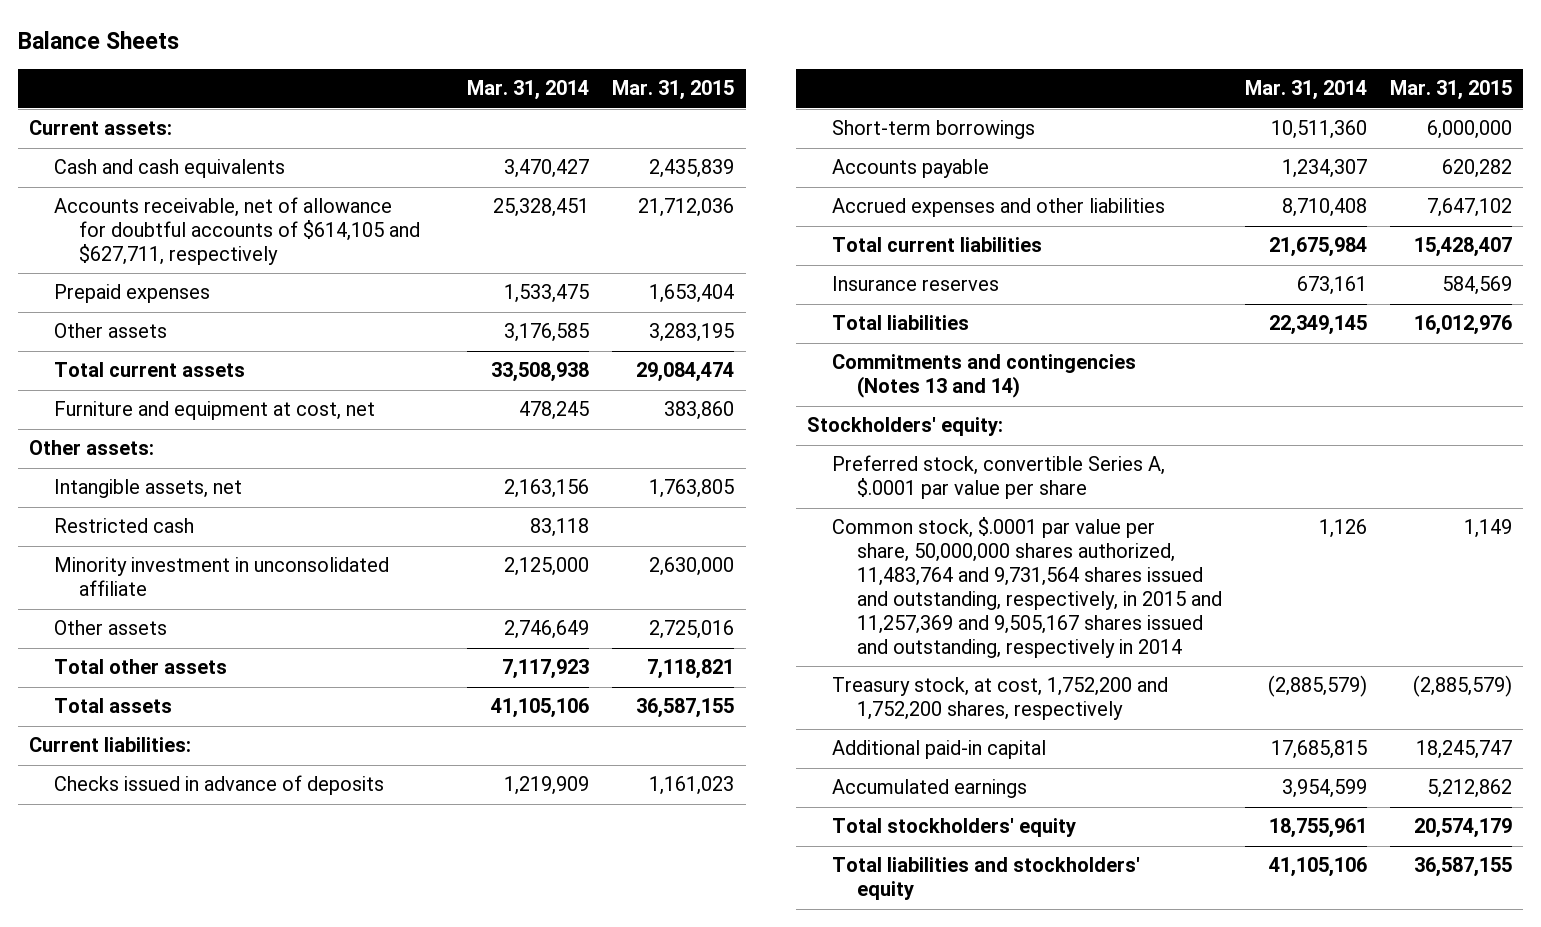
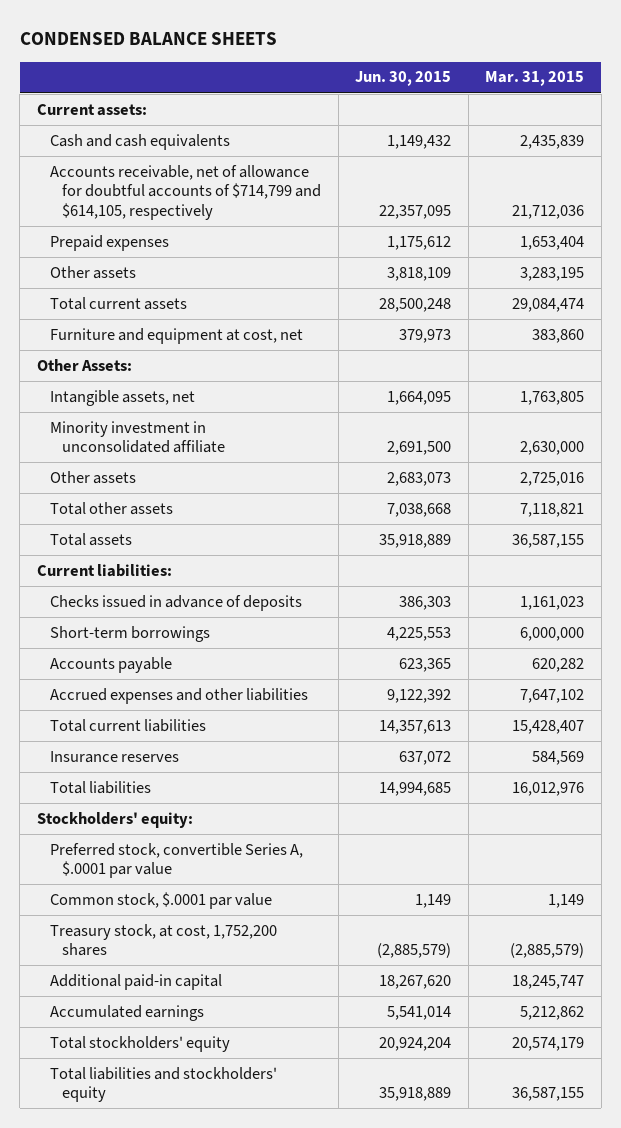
- Balance Sheets
+ CONDENSED BALANCE SHEETS
- | Mar. 31, 2014 | Mar. 31, 2015
+ | Jun. 30, 2015 | Mar. 31, 2015
- Accounts receivable, net of allowance for doubtful accounts of $614,105 and $627,711, respectively | 25,328,451 | 21,712,036
+ Accounts receivable, net of allowance for doubtful accounts of $714,799 and $614,105, respectively | 22,357,095 | 21,712,036
- Other assets:
+ Other Assets:
- Restricted cash | 83,118 |
- Commitments and contingencies (Notes 13 and 14)
- Preferred stock, convertible Series A, $.0001 par value per share
- Common stock, $.0001 par value per share, 50,000,000 shares authorized, 11,483,764 and 9,731,564 shares issued and outstanding, respectively, in 2015 and 11,257,369 and 9,505,167 shares issued and outstanding, respectively in 2014 | 1,126 | 1,149
- Treasury stock, at cost, 1,752,200 and 1,752,200 shares, respectively | (2,885,579) | (2,885,579)
+ Preferred stock, convertible Series A, $.0001 par value
+ Common stock, $.0001 par value | 1,149 | 1,149
+ Treasury stock, at cost, 1,752,200 shares | (2,885,579) | (2,885,579)

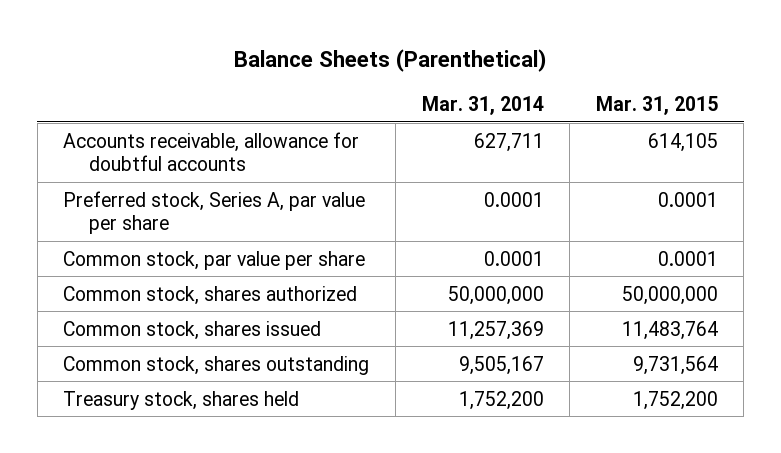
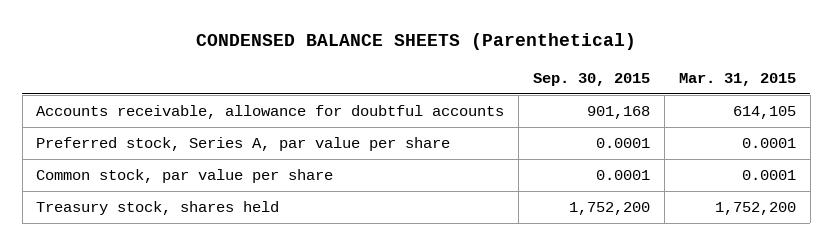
- Balance Sheets (Parenthetical)
+ CONDENSED BALANCE SHEETS (Parenthetical)
- | Mar. 31, 2014 | Mar. 31, 2015
+ | Sep. 30, 2015 | Mar. 31, 2015
- Common stock, shares authorized | 50,000,000 | 50,000,000
- Common stock, shares issued | 11,257,369 | 11,483,764
- Common stock, shares outstanding | 9,505,167 | 9,731,564

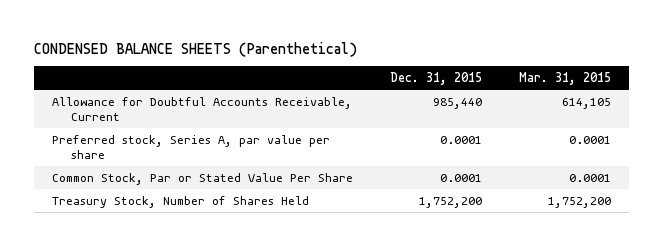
- | Sep. 30, 2015 | Mar. 31, 2015
+ | Dec. 31, 2015 | Mar. 31, 2015
- Accounts receivable, allowance for doubtful accounts | 901,168 | 614,105
+ Allowance for Doubtful Accounts Receivable, Current | 985,440 | 614,105
- Common stock, par value per share | 0.0001 | 0.0001
- Treasury stock, shares held | 1,752,200 | 1,752,200
+ Common Stock, Par or Stated Value Per Share | 0.0001 | 0.0001
+ Treasury Stock, Number of Shares Held | 1,752,200 | 1,752,200

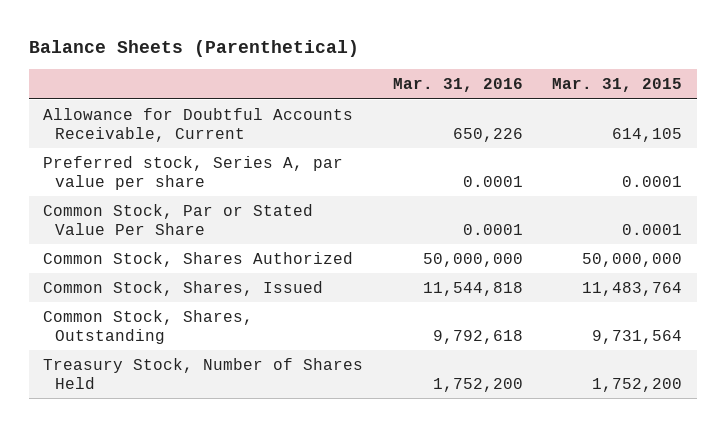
- CONDENSED BALANCE SHEETS (Parenthetical)
+ Balance Sheets (Parenthetical)
- | Dec. 31, 2015 | Mar. 31, 2015
+ | Mar. 31, 2016 | Mar. 31, 2015
+ Common Stock, Shares Authorized | 50,000,000 | 50,000,000
+ Common Stock, Shares, Issued | 11,544,818 | 11,483,764
+ Common Stock, Shares, Outstanding | 9,792,618 | 9,731,564

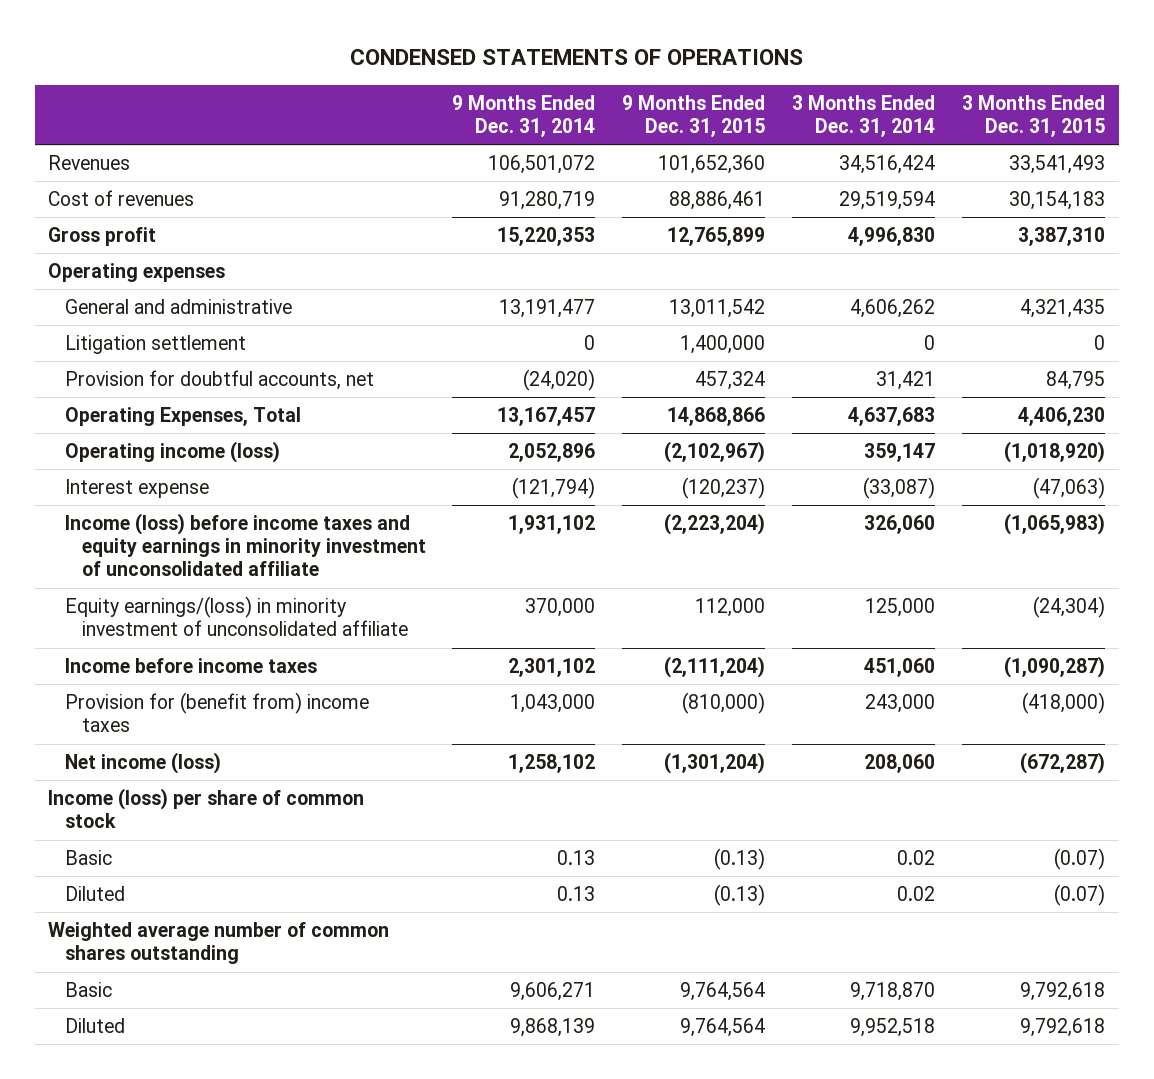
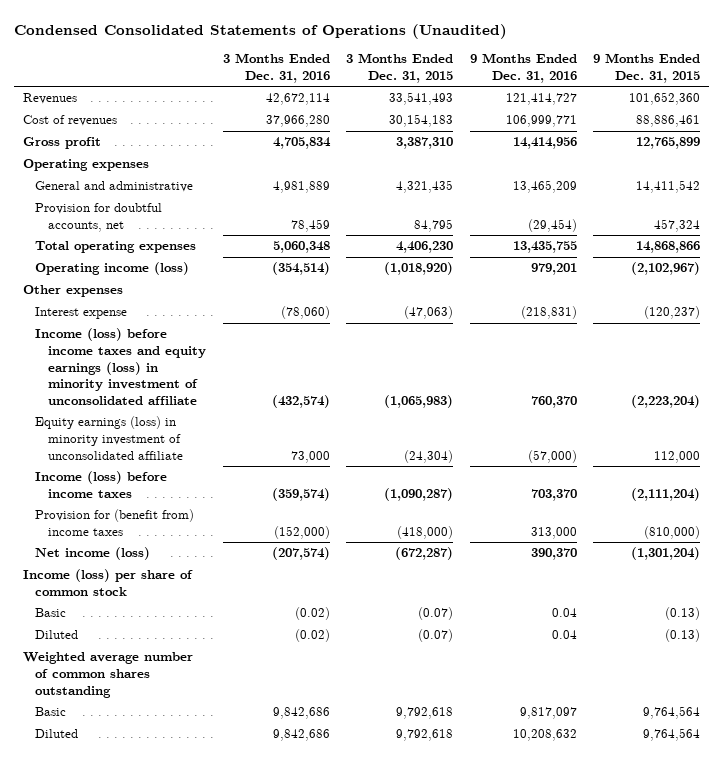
- CONDENSED STATEMENTS OF OPERATIONS
+ Condensed Consolidated Statements of Operations (Unaudited)
- | 9 Months Ended Dec. 31, 2014 | 9 Months Ended Dec. 31, 2015 | 3 Months Ended Dec. 31, 2014 | 3 Months Ended Dec. 31, 2015
+ | 3 Months Ended Dec. 31, 2016 | 3 Months Ended Dec. 31, 2015 | 9 Months Ended Dec. 31, 2016 | 9 Months Ended Dec. 31, 2015
- General and administrative | 13,191,477 | 13,011,542 | 4,606,262 | 4,321,435
- Litigation settlement | 0 | 1,400,000 | 0 | 0
+ General and administrative | 4,981,889 | 4,321,435 | 13,465,209 | 14,411,542
- Operating Expenses, Total | 13,167,457 | 14,868,866 | 4,637,683 | 4,406,230
+ Total operating expenses | 5,060,348 | 4,406,230 | 13,435,755 | 14,868,866
+ Other expenses
- Income (loss) before income taxes and equity earnings in minority investment of unconsolidated affiliate | 1,931,102 | (2,223,204) | 326,060 | (1,065,983)
- Equity earnings/(loss) in minority investment of unconsolidated affiliate | 370,000 | 112,000 | 125,000 | (24,304)
- Income before income taxes | 2,301,102 | (2,111,204) | 451,060 | (1,090,287)
+ Income (loss) before income taxes and equity earnings (loss) in minority investment of unconsolidated affiliate | (432,574) | (1,065,983) | 760,370 | (2,223,204)
+ Equity earnings (loss) in minority investment of unconsolidated affiliate | 73,000 | (24,304) | (57,000) | 112,000
+ Income (loss) before income taxes | (359,574) | (1,090,287) | 703,370 | (2,111,204)

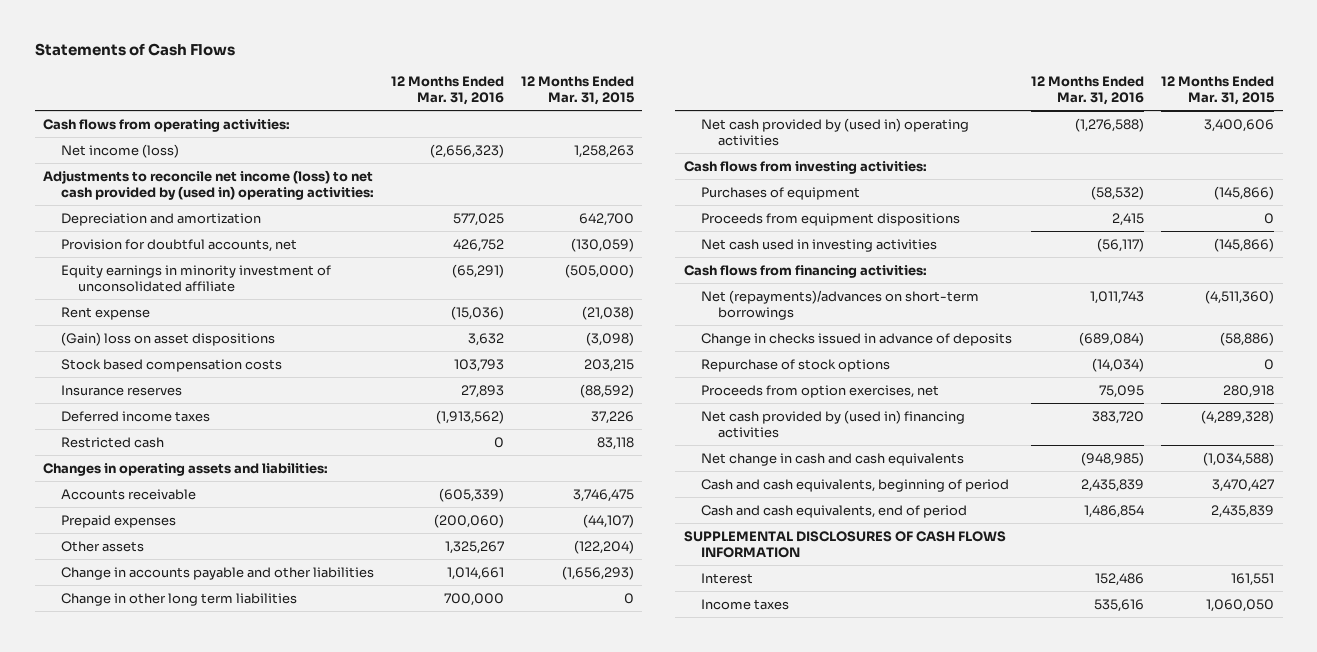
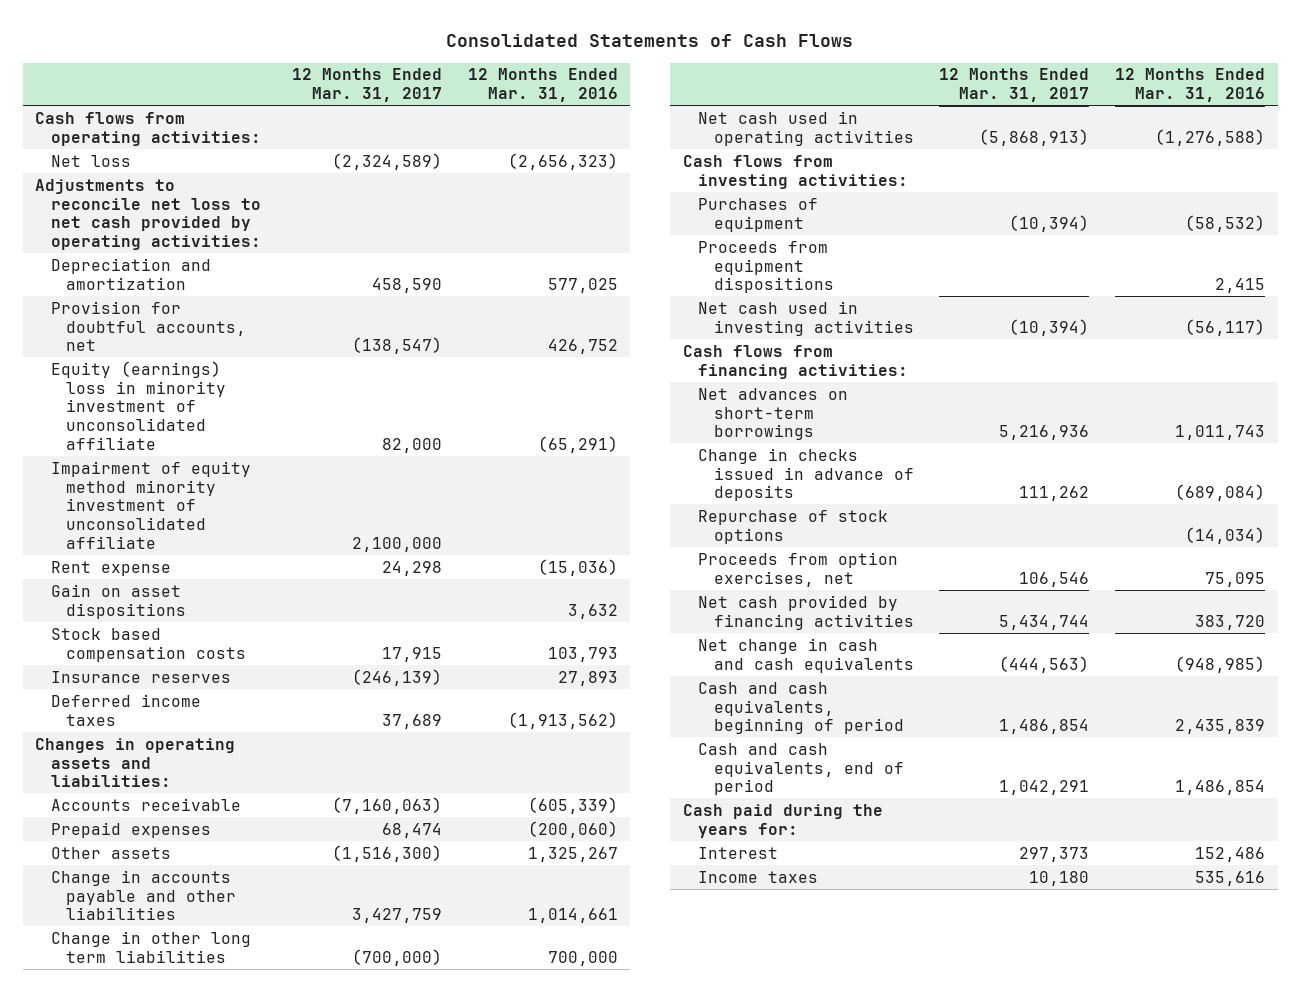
- Statements of Cash Flows
+ Consolidated Statements of Cash Flows
- | 12 Months Ended Mar. 31, 2016 | 12 Months Ended Mar. 31, 2015
+ | 12 Months Ended Mar. 31, 2017 | 12 Months Ended Mar. 31, 2016
- Net income (loss) | (2,656,323) | 1,258,263
- Adjustments to reconcile net income (loss) to net cash provided by (used in) operating activities:
+ Net loss | (2,324,589) | (2,656,323)
+ Adjustments to reconcile net loss to net cash provided by operating activities:
- Equity earnings in minority investment of unconsolidated affiliate | (65,291) | (505,000)
+ Equity (earnings) loss in minority investment of unconsolidated affiliate | 82,000 | (65,291)
+ Impairment of equity method minority investment of unconsolidated affiliate | 2,100,000 |
- (Gain) loss on asset dispositions | 3,632 | (3,098)
+ Gain on asset dispositions | | 3,632
- Restricted cash | 0 | 83,118
- Net cash provided by (used in) operating activities | (1,276,588) | 3,400,606
+ Net cash used in operating activities | (5,868,913) | (1,276,588)
- Net (repayments)/advances on short-term borrowings | 1,011,743 | (4,511,360)
+ Net advances on short-term borrowings | 5,216,936 | 1,011,743
- Net cash provided by (used in) financing activities | 383,720 | (4,289,328)
+ Net cash provided by financing activities | 5,434,744 | 383,720
- SUPPLEMENTAL DISCLOSURES OF CASH FLOWS INFORMATION
+ Cash paid during the years for:

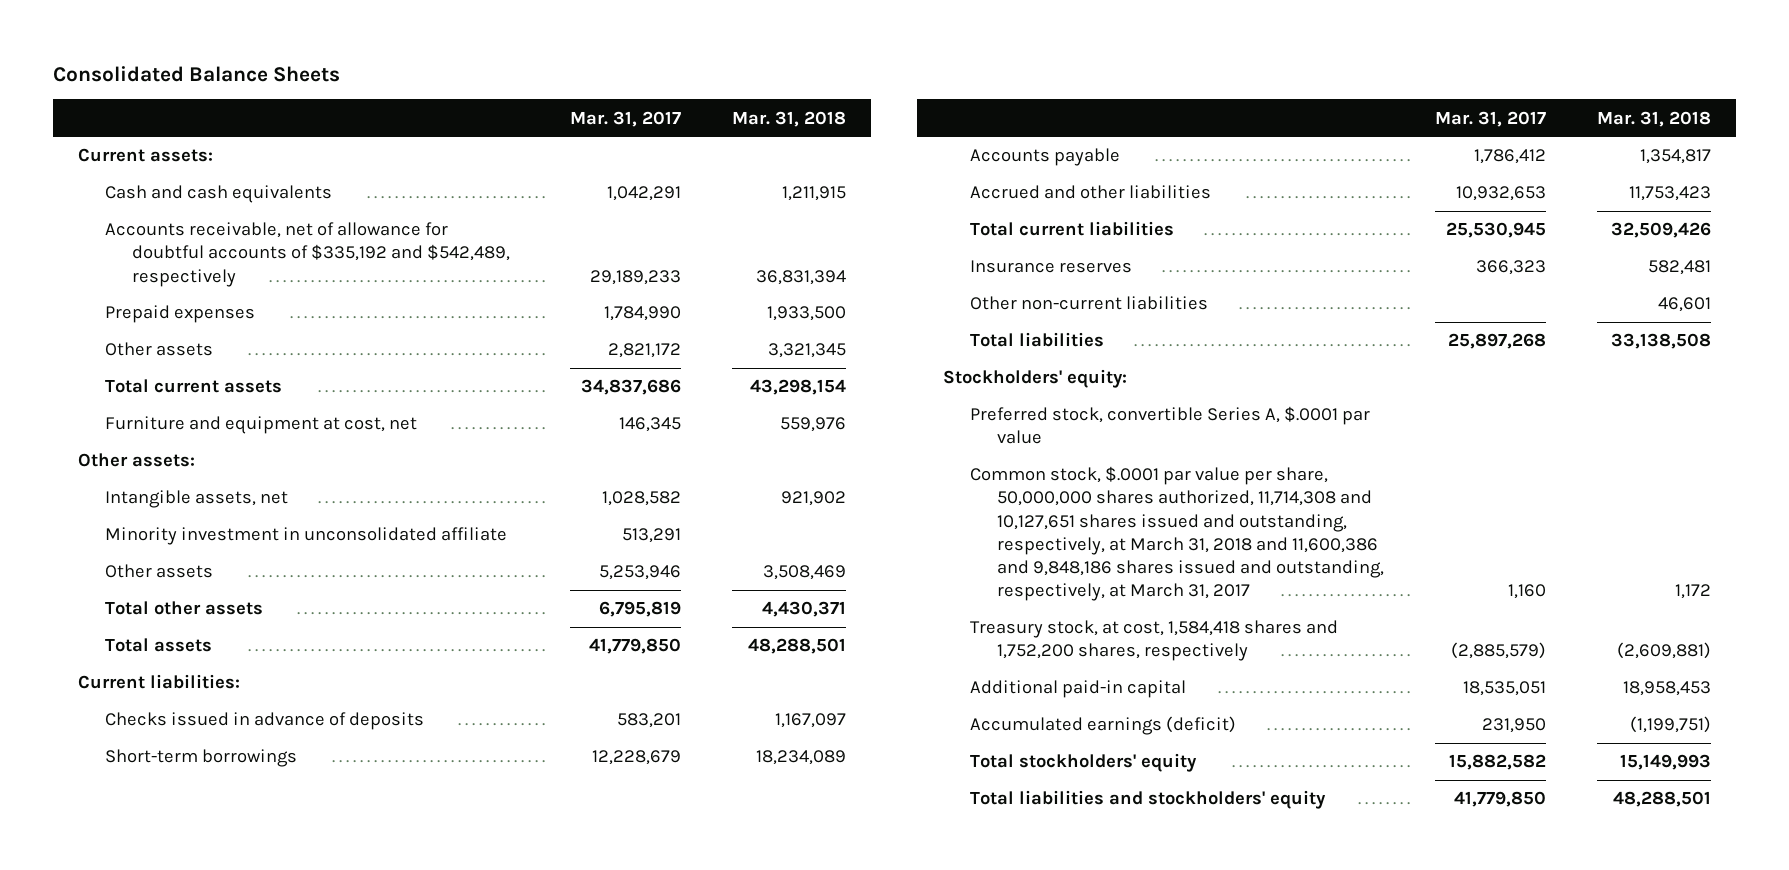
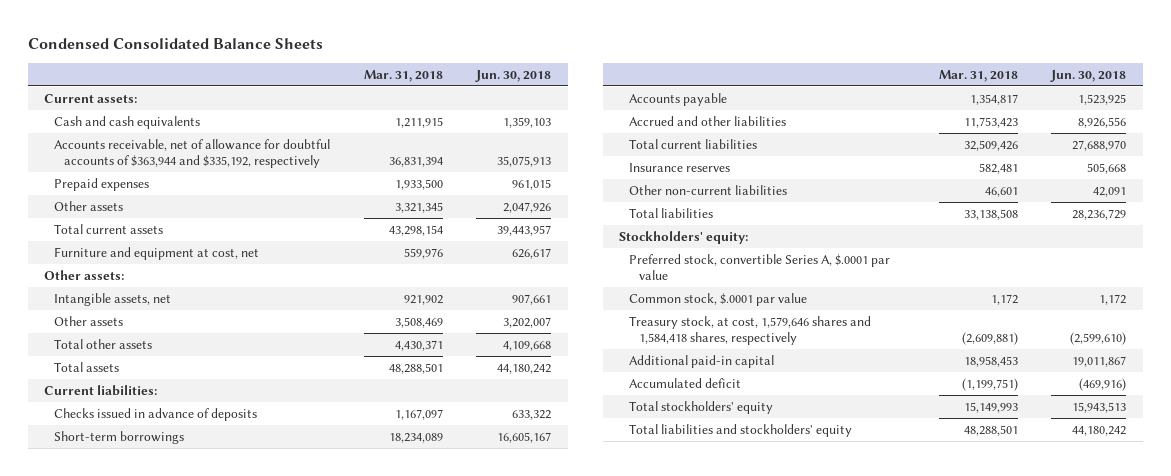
- Consolidated Balance Sheets
+ Condensed Consolidated Balance Sheets
- | Mar. 31, 2017 | Mar. 31, 2018
+ | Mar. 31, 2018 | Jun. 30, 2018
- Accounts receivable, net of allowance for doubtful accounts of $335,192 and $542,489, respectively | 29,189,233 | 36,831,394
+ Accounts receivable, net of allowance for doubtful accounts of $363,944 and $335,192, respectively | 36,831,394 | 35,075,913
- Minority investment in unconsolidated affiliate | 513,291 |
- Common stock, $.0001 par value per share, 50,000,000 shares authorized, 11,714,308 and 10,127,651 shares issued and outstanding, respectively, at March 31, 2018 and 11,600,386 and 9,848,186 shares issued and outstanding, respectively, at March 31, 2017 | 1,160 | 1,172
- Treasury stock, at cost, 1,584,418 shares and 1,752,200 shares, respectively | (2,885,579) | (2,609,881)
+ Common stock, $.0001 par value | 1,172 | 1,172
+ Treasury stock, at cost, 1,579,646 shares and 1,584,418 shares, respectively | (2,609,881) | (2,599,610)
- Accumulated earnings (deficit) | 231,950 | (1,199,751)
+ Accumulated deficit | (1,199,751) | (469,916)

